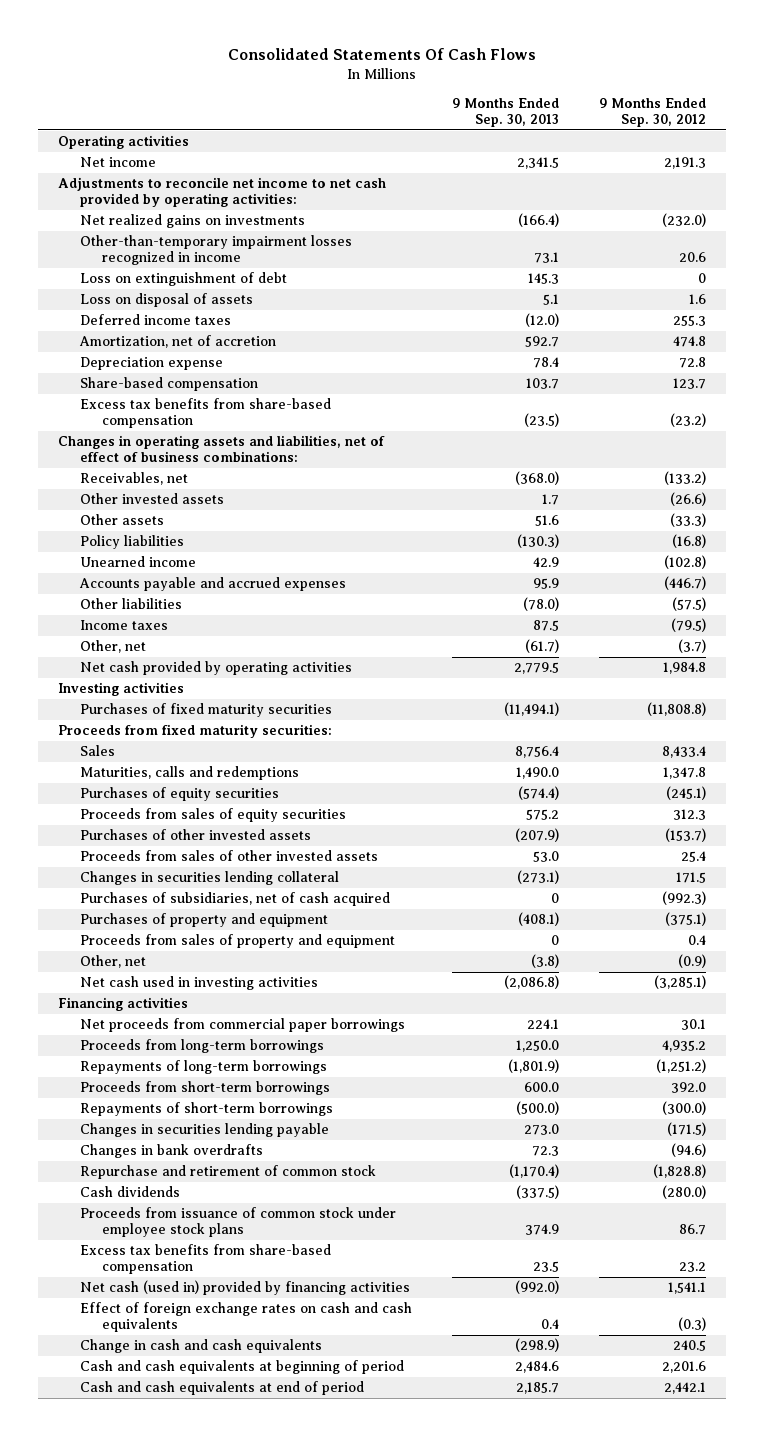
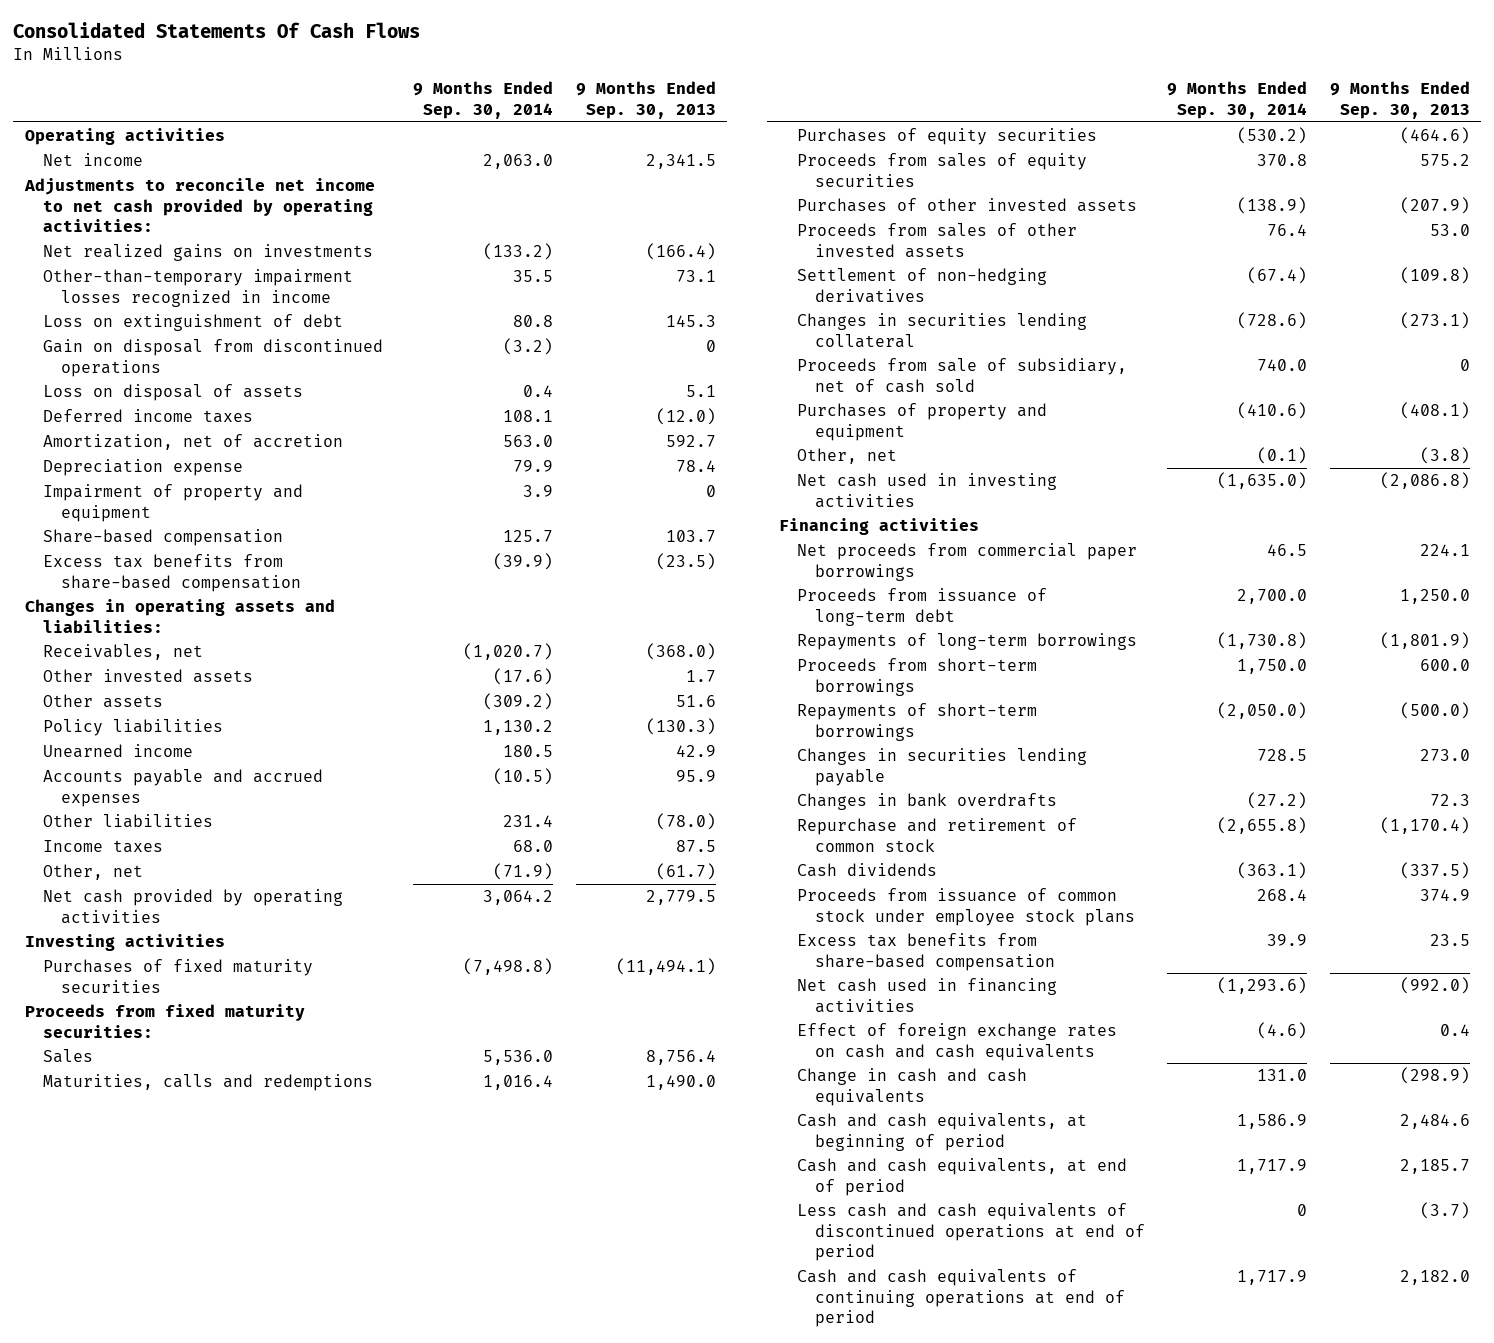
- | 9 Months Ended Sep. 30, 2013 | 9 Months Ended Sep. 30, 2012
+ | 9 Months Ended Sep. 30, 2014 | 9 Months Ended Sep. 30, 2013
+ Gain on disposal from discontinued operations | (3.2) | 0
+ Impairment of property and equipment | 3.9 | 0
- Changes in operating assets and liabilities, net of effect of business combinations:
+ Changes in operating assets and liabilities:
- Purchases of equity securities | (574.4) | (245.1)
+ Purchases of equity securities | (530.2) | (464.6)
+ Settlement of non-hedging derivatives | (67.4) | (109.8)
- Purchases of subsidiaries, net of cash acquired | 0 | (992.3)
+ Proceeds from sale of subsidiary, net of cash sold | 740.0 | 0
- Proceeds from sales of property and equipment | 0 | 0.4
- Proceeds from long-term borrowings | 1,250.0 | 4,935.2
+ Proceeds from issuance of long-term debt | 2,700.0 | 1,250.0
- Net cash (used in) provided by financing activities | (992.0) | 1,541.1
+ Net cash used in financing activities | (1,293.6) | (992.0)
- Cash and cash equivalents at beginning of period | 2,484.6 | 2,201.6
- Cash and cash equivalents at end of period | 2,185.7 | 2,442.1
+ Cash and cash equivalents, at beginning of period | 1,586.9 | 2,484.6
+ Cash and cash equivalents, at end of period | 1,717.9 | 2,185.7
+ Less cash and cash equivalents of discontinued operations at end of period | 0 | (3.7)
+ Cash and cash equivalents of continuing operations at end of period | 1,717.9 | 2,182.0

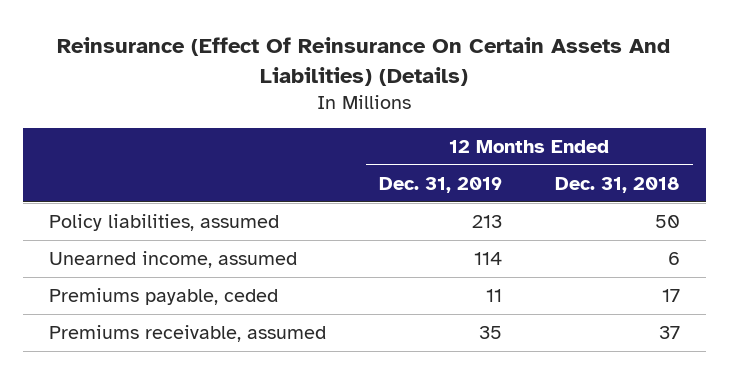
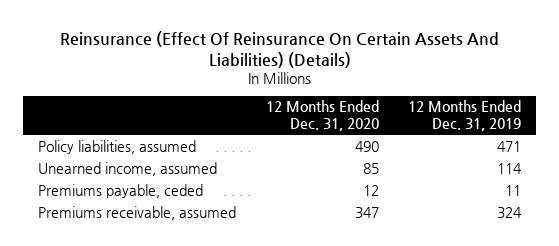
- | 12 Months Ended Dec. 31, 2019 | 12 Months Ended Dec. 31, 2018
+ | 12 Months Ended Dec. 31, 2020 | 12 Months Ended Dec. 31, 2019
- Policy liabilities, assumed | 213 | 50
+ Policy liabilities, assumed | 490 | 471
- Premiums receivable, assumed | 35 | 37
+ Premiums receivable, assumed | 347 | 324

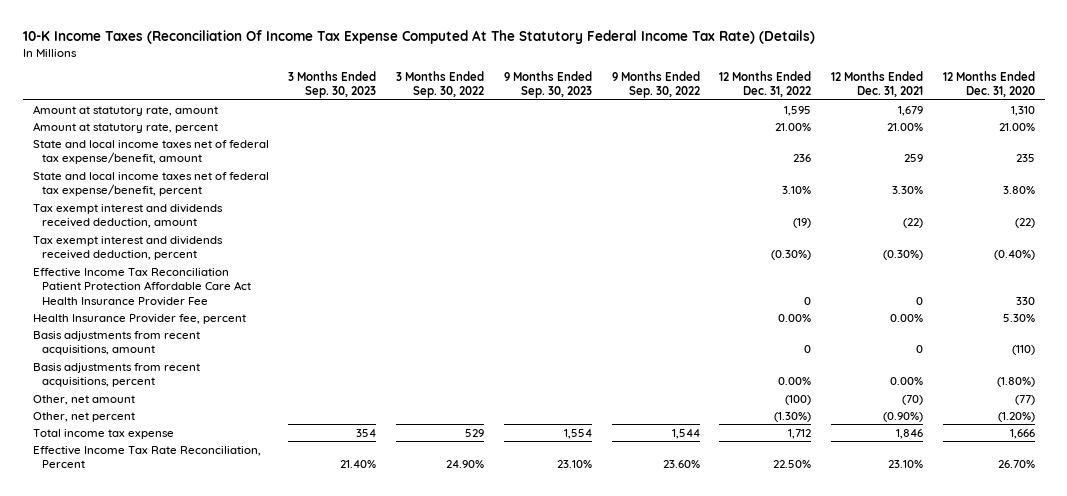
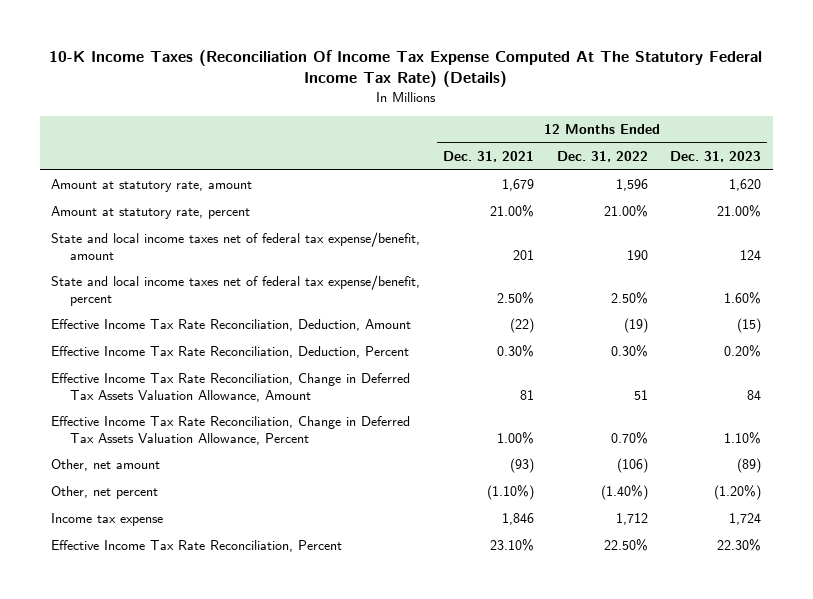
- | 3 Months Ended Sep. 30, 2023 | 3 Months Ended Sep. 30, 2022 | 9 Months Ended Sep. 30, 2023 | 9 Months Ended Sep. 30, 2022 | 12 Months Ended Dec. 31, 2022 | 12 Months Ended Dec. 31, 2021 | 12 Months Ended Dec. 31, 2020
+ | 12 Months Ended Dec. 31, 2021 | 12 Months Ended Dec. 31, 2022 | 12 Months Ended Dec. 31, 2023
- Amount at statutory rate, amount | | | | | 1,595 | 1,679 | 1,310
+ Amount at statutory rate, amount | 1,679 | 1,596 | 1,620
- State and local income taxes net of federal tax expense/benefit, amount | | | | | 236 | 259 | 235
- State and local income taxes net of federal tax expense/benefit, percent | | | | | 3.10% | 3.30% | 3.80%
- Tax exempt interest and dividends received deduction, amount | | | | | (19) | (22) | (22)
- Tax exempt interest and dividends received deduction, percent | | | | | (0.30%) | (0.30%) | (0.40%)
- Effective Income Tax Reconciliation Patient Protection Affordable Care Act Health Insurance Provider Fee | | | | | 0 | 0 | 330
- Health Insurance Provider fee, percent | | | | | 0.00% | 0.00% | 5.30%
- Basis adjustments from recent acquisitions, amount | | | | | 0 | 0 | (110)
- Basis adjustments from recent acquisitions, percent | | | | | 0.00% | 0.00% | (1.80%)
- Other, net amount | | | | | (100) | (70) | (77)
- Other, net percent | | | | | (1.30%) | (0.90%) | (1.20%)
- Total income tax expense | 354 | 529 | 1,554 | 1,544 | 1,712 | 1,846 | 1,666
+ State and local income taxes net of federal tax expense/benefit, amount | 201 | 190 | 124
+ State and local income taxes net of federal tax expense/benefit, percent | 2.50% | 2.50% | 1.60%
+ Effective Income Tax Rate Reconciliation, Deduction, Amount | (22) | (19) | (15)
+ Effective Income Tax Rate Reconciliation, Deduction, Percent | 0.30% | 0.30% | 0.20%
+ Effective Income Tax Rate Reconciliation, Change in Deferred Tax Assets Valuation Allowance, Amount | 81 | 51 | 84
+ Effective Income Tax Rate Reconciliation, Change in Deferred Tax Assets Valuation Allowance, Percent | 1.00% | 0.70% | 1.10%
+ Other, net amount | (93) | (106) | (89)
+ Other, net percent | (1.10%) | (1.40%) | (1.20%)
+ Income tax expense | 1,846 | 1,712 | 1,724

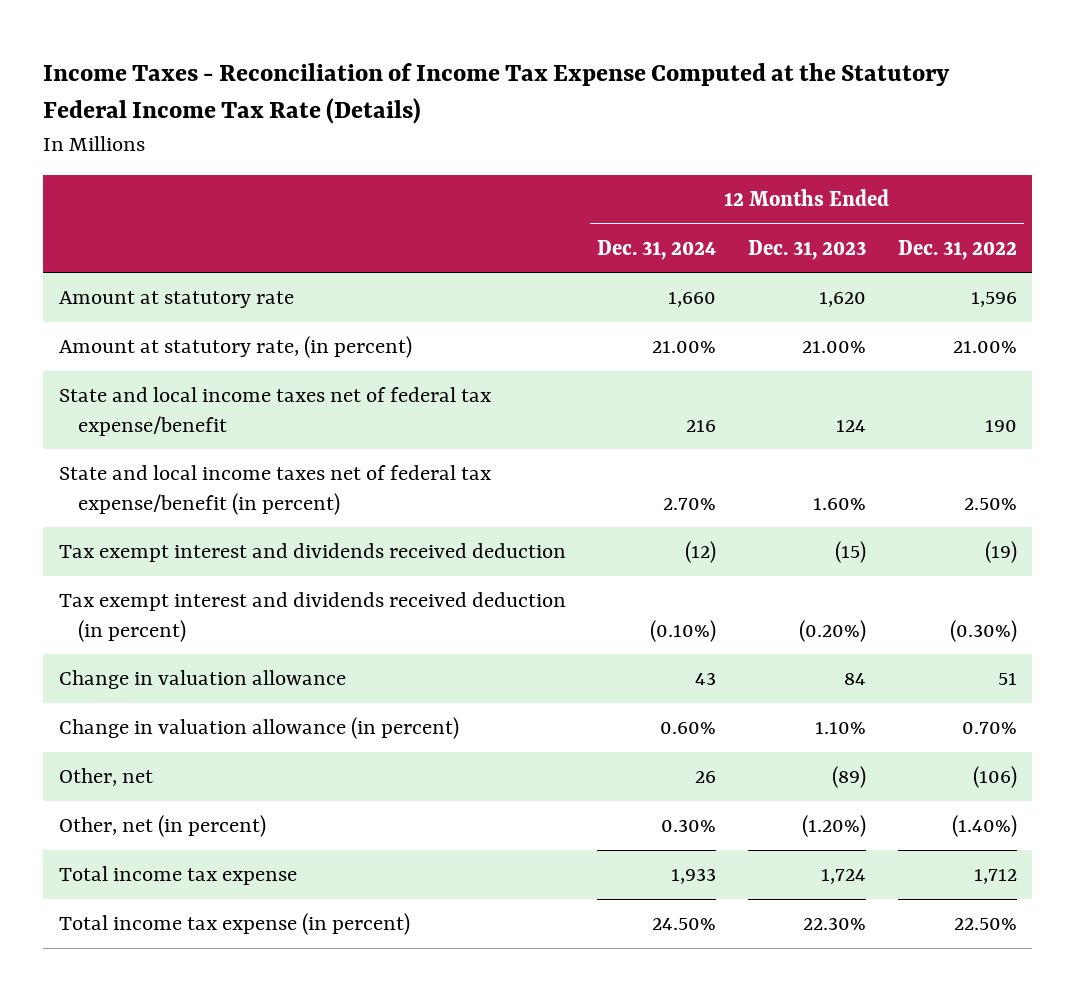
- 10-K Income Taxes (Reconciliation Of Income Tax Expense Computed At The Statutory Federal Income Tax Rate) (Details)
+ Income Taxes - Reconciliation of Income Tax Expense Computed at the Statutory Federal Income Tax Rate (Details)
- | 12 Months Ended Dec. 31, 2021 | 12 Months Ended Dec. 31, 2022 | 12 Months Ended Dec. 31, 2023
+ | 12 Months Ended Dec. 31, 2024 | 12 Months Ended Dec. 31, 2023 | 12 Months Ended Dec. 31, 2022
- Amount at statutory rate, amount | 1,679 | 1,596 | 1,620
- Amount at statutory rate, percent | 21.00% | 21.00% | 21.00%
- State and local income taxes net of federal tax expense/benefit, amount | 201 | 190 | 124
- State and local income taxes net of federal tax expense/benefit, percent | 2.50% | 2.50% | 1.60%
- Effective Income Tax Rate Reconciliation, Deduction, Amount | (22) | (19) | (15)
- Effective Income Tax Rate Reconciliation, Deduction, Percent | 0.30% | 0.30% | 0.20%
- Effective Income Tax Rate Reconciliation, Change in Deferred Tax Assets Valuation Allowance, Amount | 81 | 51 | 84
- Effective Income Tax Rate Reconciliation, Change in Deferred Tax Assets Valuation Allowance, Percent | 1.00% | 0.70% | 1.10%
- Other, net amount | (93) | (106) | (89)
- Other, net percent | (1.10%) | (1.40%) | (1.20%)
- Income tax expense | 1,846 | 1,712 | 1,724
- Effective Income Tax Rate Reconciliation, Percent | 23.10% | 22.50% | 22.30%
+ Amount at statutory rate | 1,660 | 1,620 | 1,596
+ Amount at statutory rate, (in percent) | 21.00% | 21.00% | 21.00%
+ State and local income taxes net of federal tax expense/benefit | 216 | 124 | 190
+ State and local income taxes net of federal tax expense/benefit (in percent) | 2.70% | 1.60% | 2.50%
+ Tax exempt interest and dividends received deduction | (12) | (15) | (19)
+ Tax exempt interest and dividends received deduction (in percent) | (0.10%) | (0.20%) | (0.30%)
+ Change in valuation allowance | 43 | 84 | 51
+ Change in valuation allowance (in percent) | 0.60% | 1.10% | 0.70%
+ Other, net | 26 | (89) | (106)
+ Other, net (in percent) | 0.30% | (1.20%) | (1.40%)
+ Total income tax expense | 1,933 | 1,724 | 1,712
+ Total income tax expense (in percent) | 24.50% | 22.30% | 22.50%

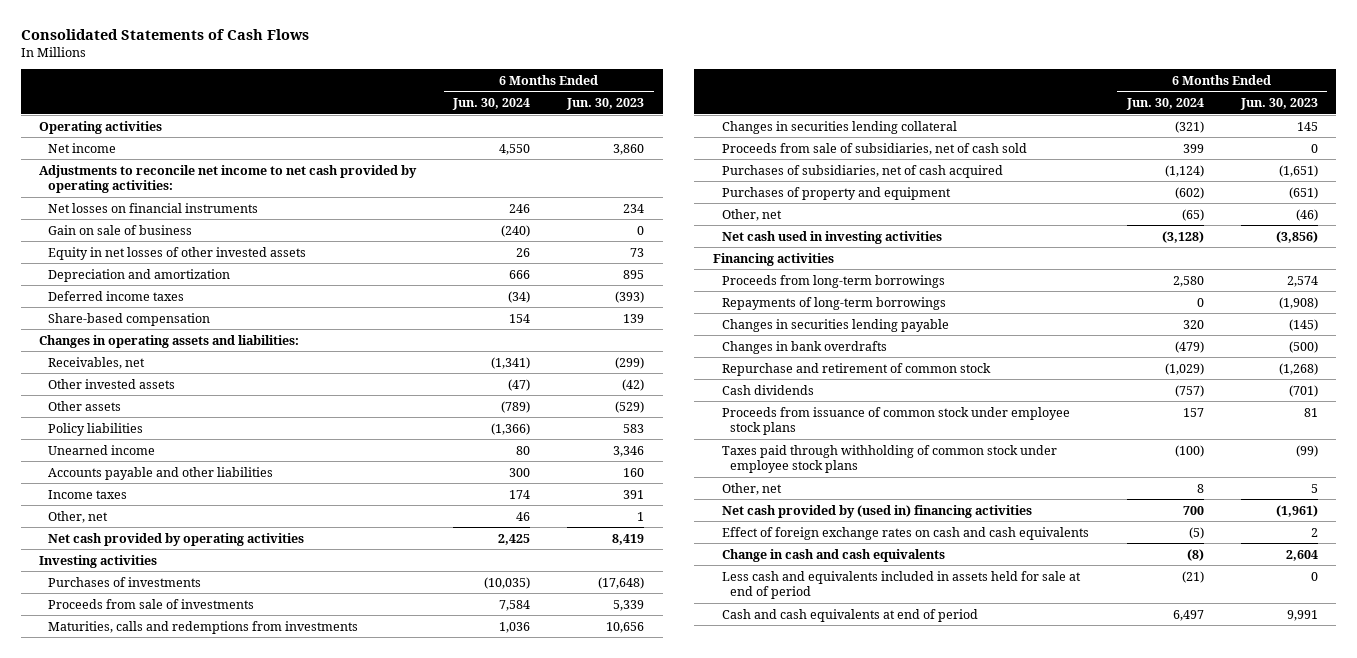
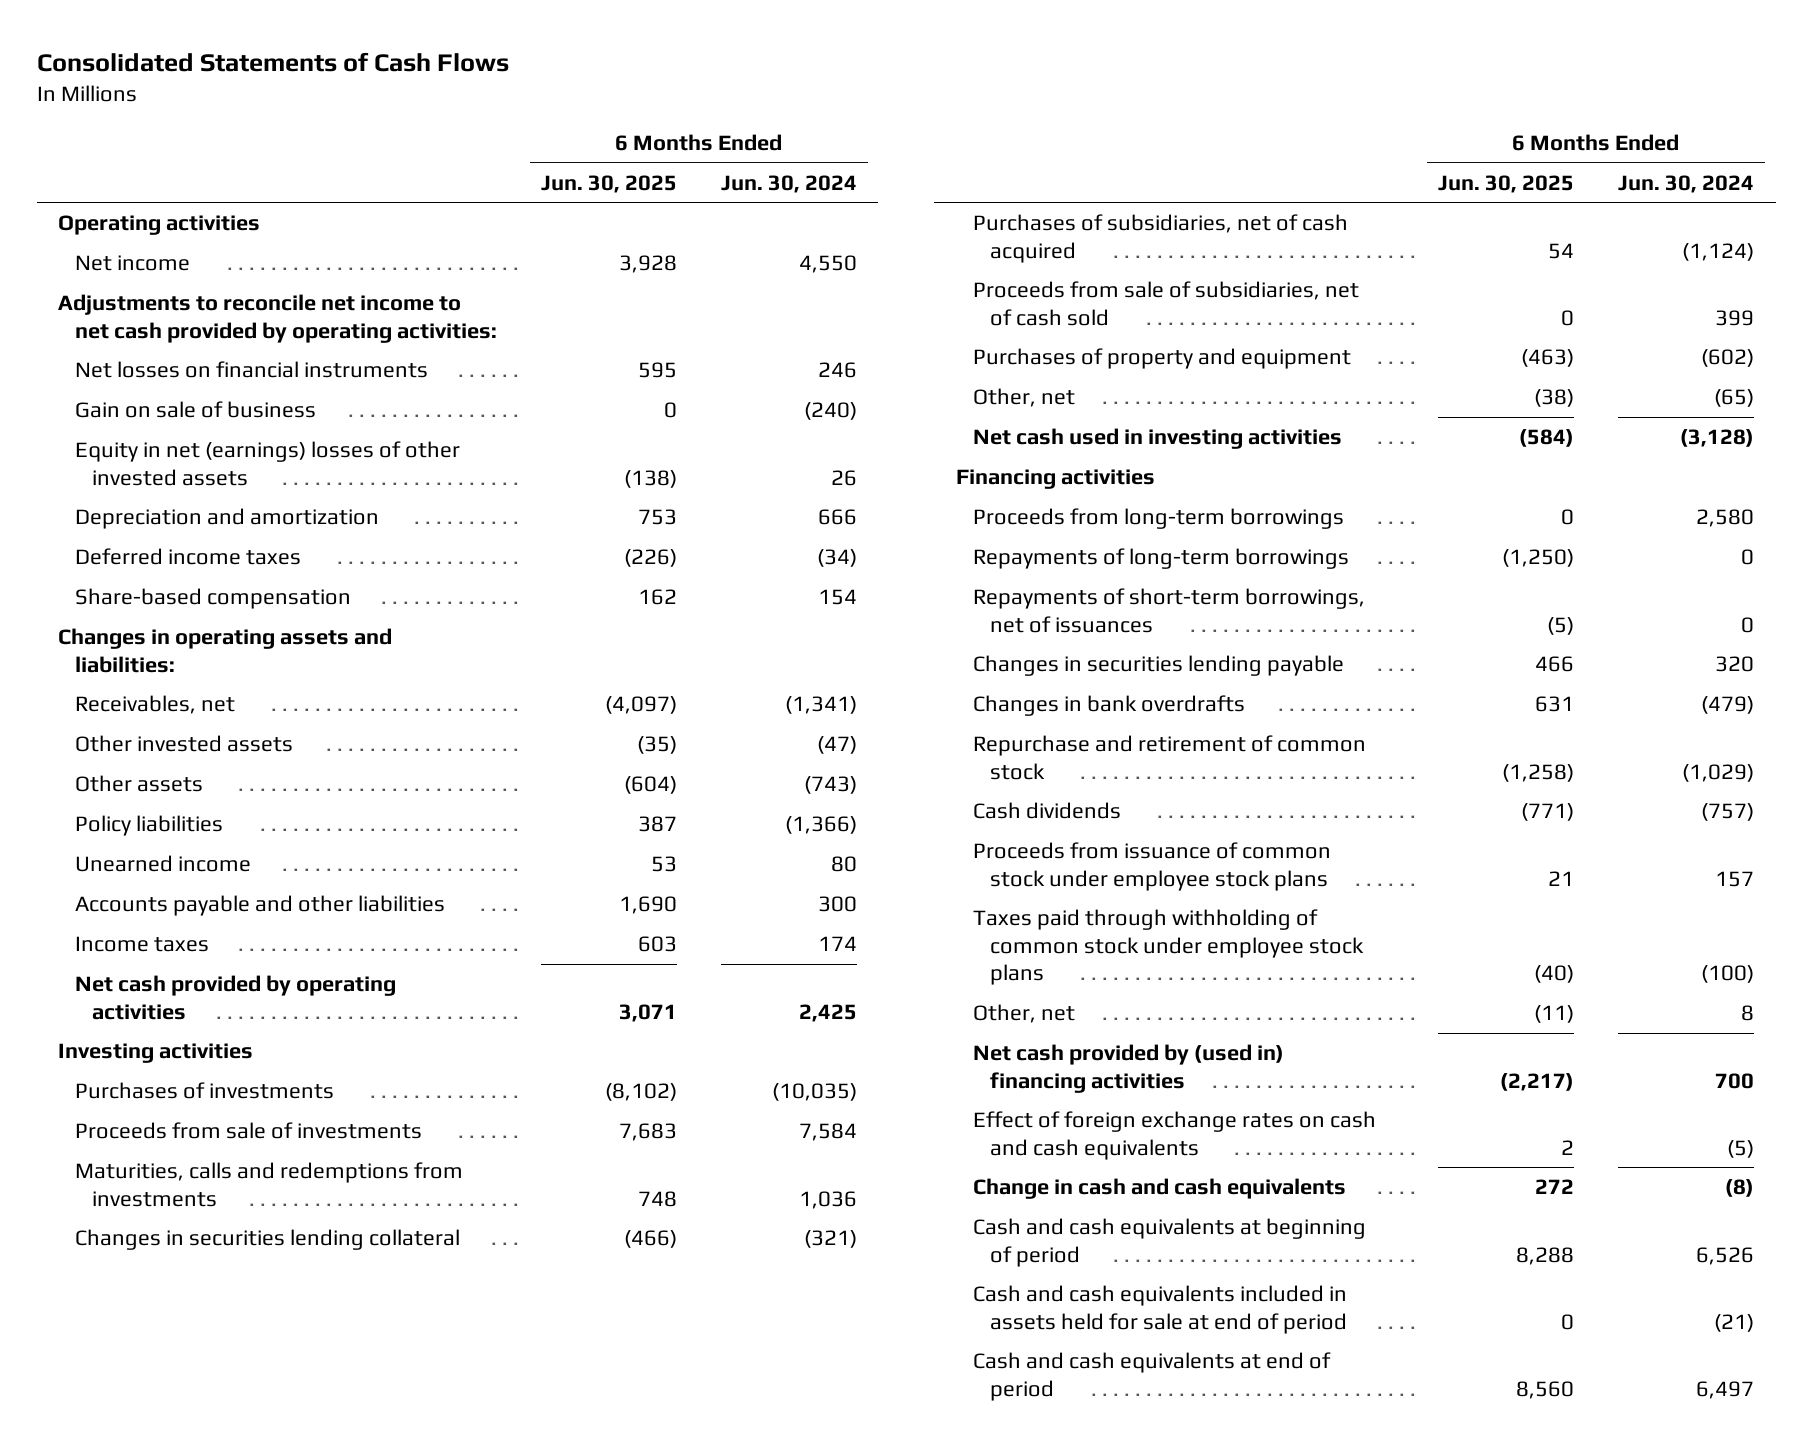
- | 6 Months Ended Jun. 30, 2024 | 6 Months Ended Jun. 30, 2023
+ | 6 Months Ended Jun. 30, 2025 | 6 Months Ended Jun. 30, 2024
- Equity in net losses of other invested assets | 26 | 73
+ Equity in net (earnings) losses of other invested assets | (138) | 26
- Other assets | (789) | (529)
+ Other assets | (604) | (743)
- Other, net | 46 | 1
moved down: Proceeds from sale of subsidiaries, net of cash sold | 0 | 399
+ Repayments of short-term borrowings, net of issuances | (5) | 0
- Less cash and equivalents included in assets held for sale at end of period | (21) | 0
+ Cash and cash equivalents at beginning of period | 8,288 | 6,526
+ Cash and cash equivalents included in assets held for sale at end of period | 0 | (21)

